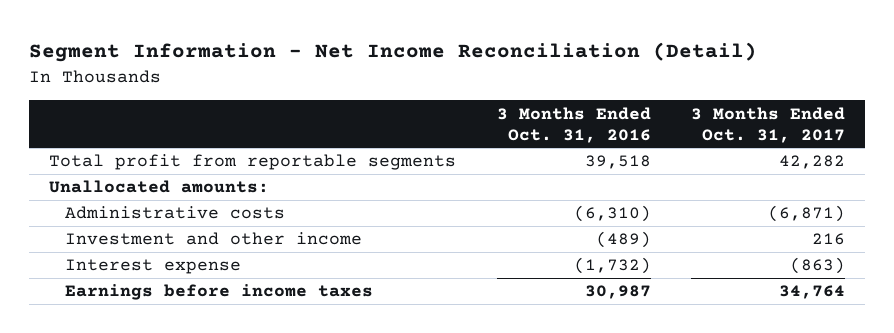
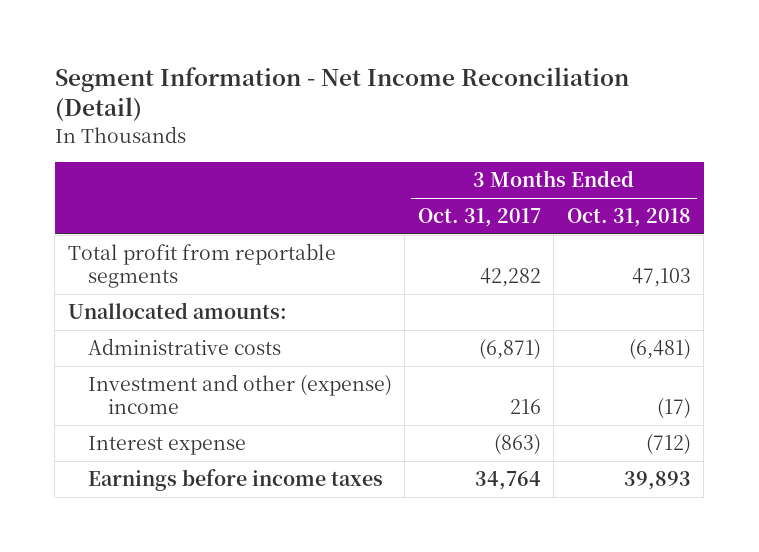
- | 3 Months Ended Oct. 31, 2016 | 3 Months Ended Oct. 31, 2017
+ | 3 Months Ended Oct. 31, 2017 | 3 Months Ended Oct. 31, 2018
- Investment and other income | (489) | 216
+ Investment and other (expense) income | 216 | (17)

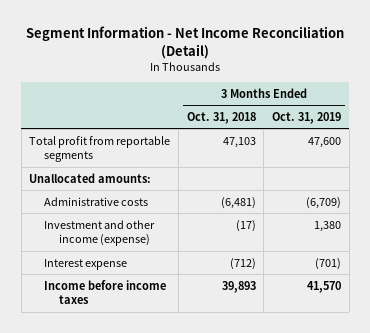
- | 3 Months Ended Oct. 31, 2017 | 3 Months Ended Oct. 31, 2018
+ | 3 Months Ended Oct. 31, 2018 | 3 Months Ended Oct. 31, 2019
- Investment and other (expense) income | 216 | (17)
+ Investment and other income (expense) | (17) | 1,380
- Earnings before income taxes | 34,764 | 39,893
+ Income before income taxes | 39,893 | 41,570

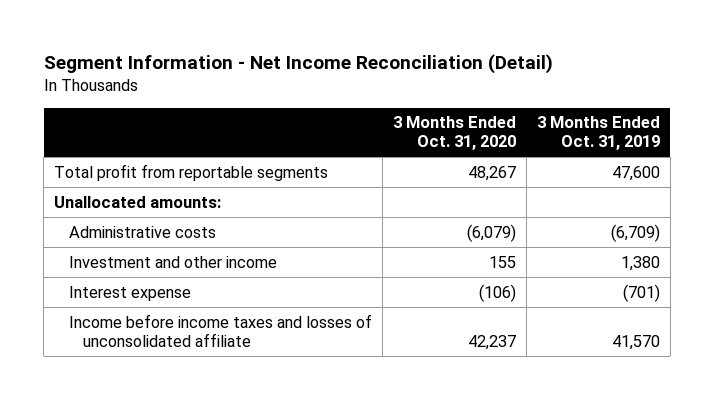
- | 3 Months Ended Oct. 31, 2018 | 3 Months Ended Oct. 31, 2019
+ | 3 Months Ended Oct. 31, 2020 | 3 Months Ended Oct. 31, 2019
- Investment and other income (expense) | (17) | 1,380
+ Investment and other income | 155 | 1,380
- Income before income taxes | 39,893 | 41,570
+ Income before income taxes and losses of unconsolidated affiliate | 42,237 | 41,570

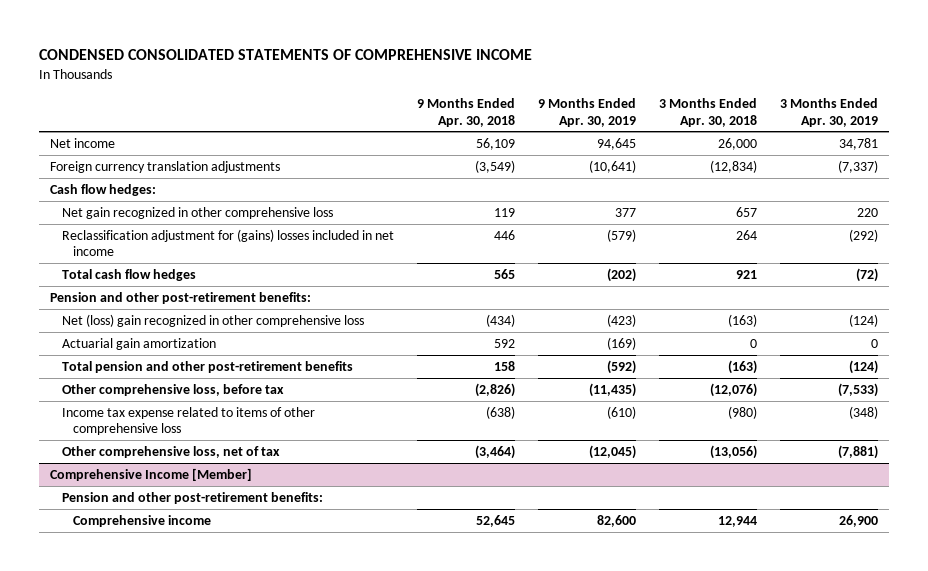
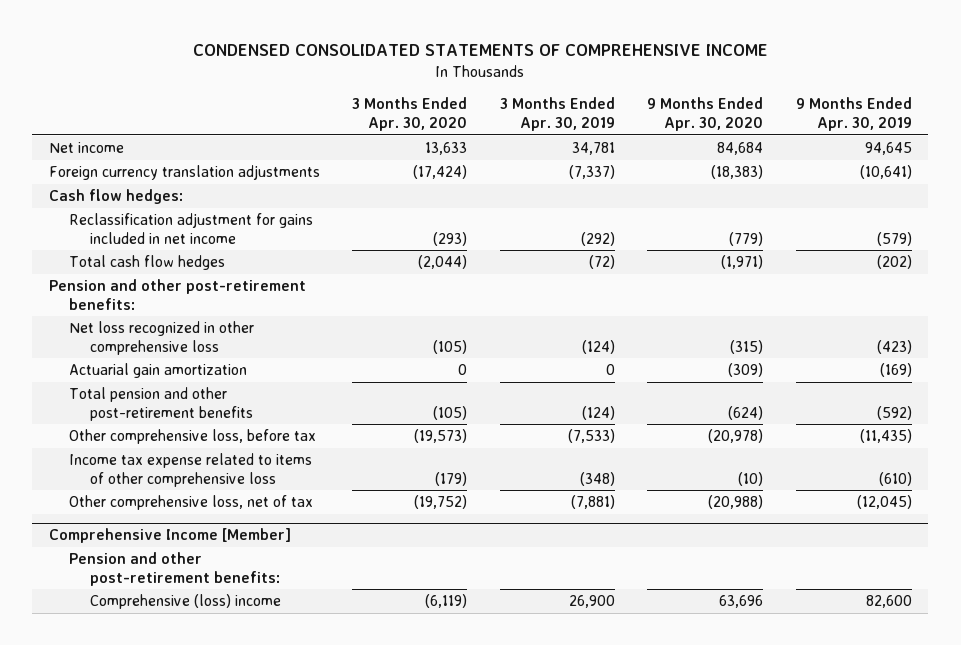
- | 9 Months Ended Apr. 30, 2018 | 9 Months Ended Apr. 30, 2019 | 3 Months Ended Apr. 30, 2018 | 3 Months Ended Apr. 30, 2019
+ | 3 Months Ended Apr. 30, 2020 | 3 Months Ended Apr. 30, 2019 | 9 Months Ended Apr. 30, 2020 | 9 Months Ended Apr. 30, 2019
- Net gain recognized in other comprehensive loss | 119 | 377 | 657 | 220
- Reclassification adjustment for (gains) losses included in net income | 446 | (579) | 264 | (292)
+ Reclassification adjustment for gains included in net income | (293) | (292) | (779) | (579)
- Net (loss) gain recognized in other comprehensive loss | (434) | (423) | (163) | (124)
+ Net loss recognized in other comprehensive loss | (105) | (124) | (315) | (423)
@ Comprehensive Income [Member]
- Comprehensive income | 52,645 | 82,600 | 12,944 | 26,900
+ Comprehensive (loss) income | (6,119) | 26,900 | 63,696 | 82,600

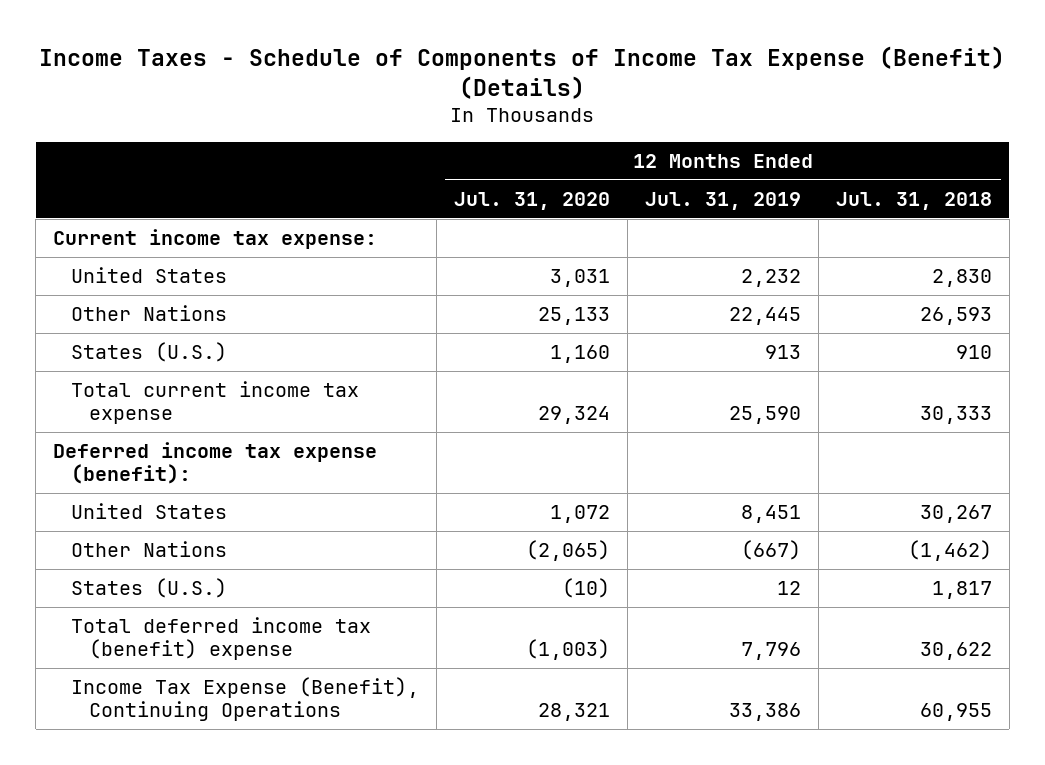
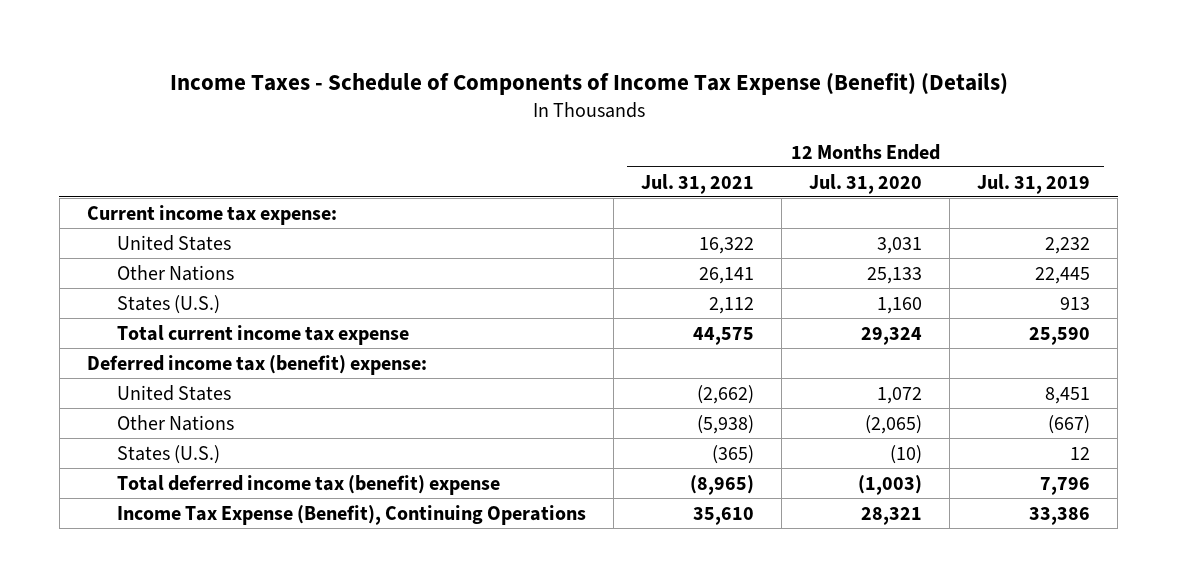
- | 12 Months Ended Jul. 31, 2020 | 12 Months Ended Jul. 31, 2019 | 12 Months Ended Jul. 31, 2018
+ | 12 Months Ended Jul. 31, 2021 | 12 Months Ended Jul. 31, 2020 | 12 Months Ended Jul. 31, 2019
- Deferred income tax expense (benefit):
+ Deferred income tax (benefit) expense:

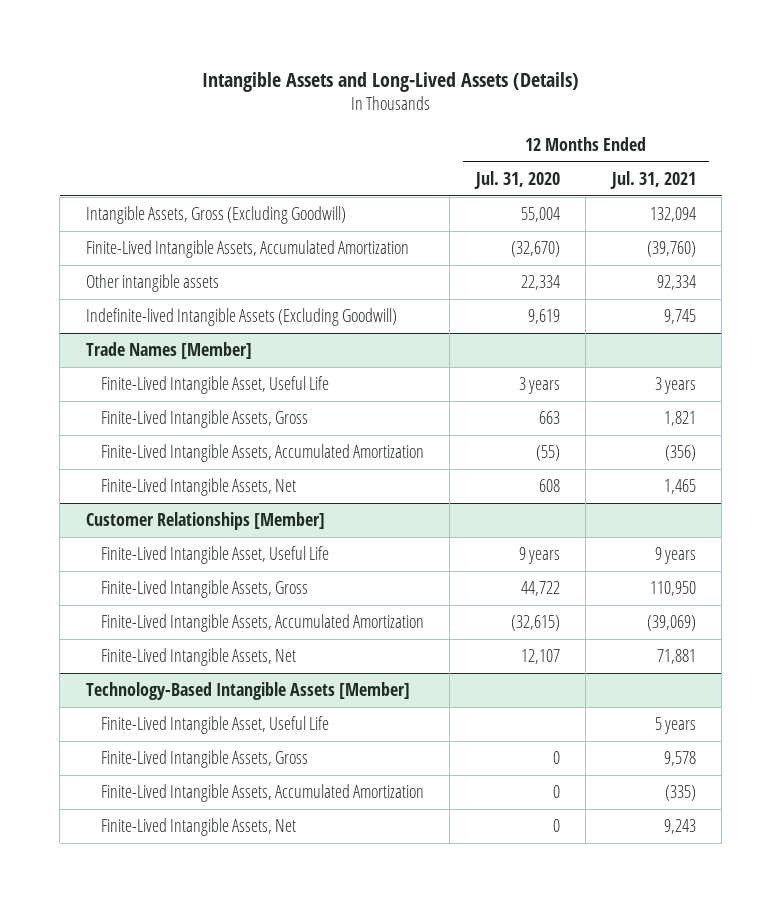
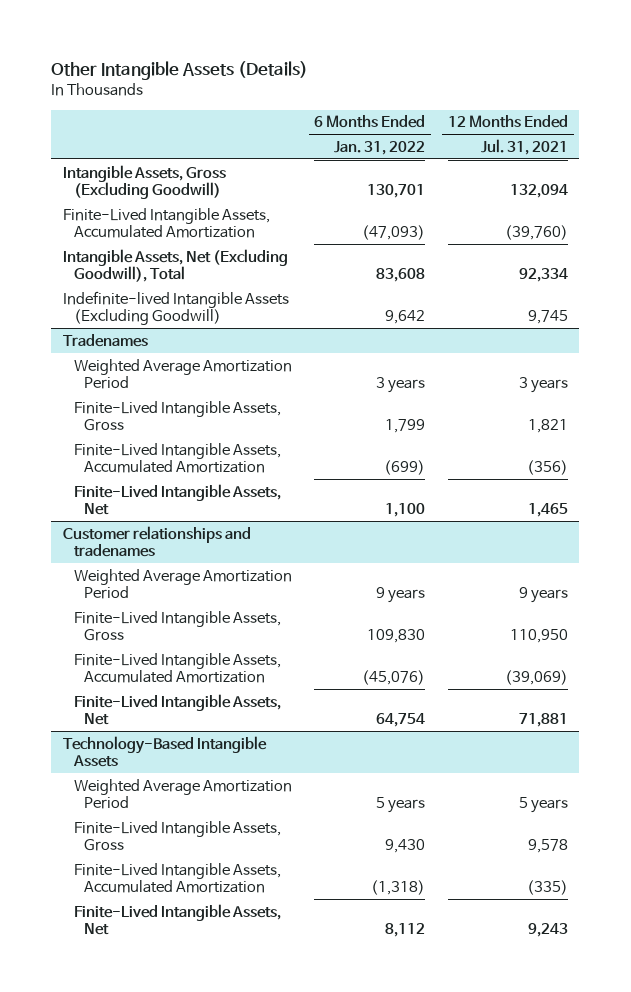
- Intangible Assets and Long-Lived Assets (Details)
+ Other Intangible Assets (Details)
- | 12 Months Ended Jul. 31, 2020 | 12 Months Ended Jul. 31, 2021
+ | 6 Months Ended Jan. 31, 2022 | 12 Months Ended Jul. 31, 2021
- Other intangible assets | 22,334 | 92,334
+ Intangible Assets, Net (Excluding Goodwill), Total | 83,608 | 92,334
- Trade Names [Member]
- Finite-Lived Intangible Asset, Useful Life | 3 years | 3 years
+ Tradenames
+ Weighted Average Amortization Period | 3 years | 3 years
- Customer Relationships [Member]
- Finite-Lived Intangible Asset, Useful Life | 9 years | 9 years
+ Customer relationships and tradenames
+ Weighted Average Amortization Period | 9 years | 9 years
- Technology-Based Intangible Assets [Member]
- Finite-Lived Intangible Asset, Useful Life | | 5 years
+ Technology-Based Intangible Assets
+ Weighted Average Amortization Period | 5 years | 5 years

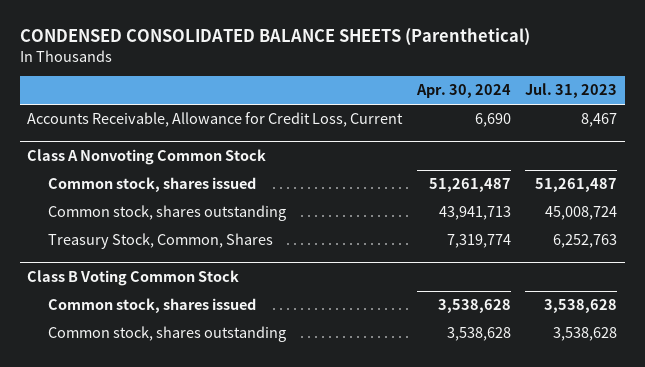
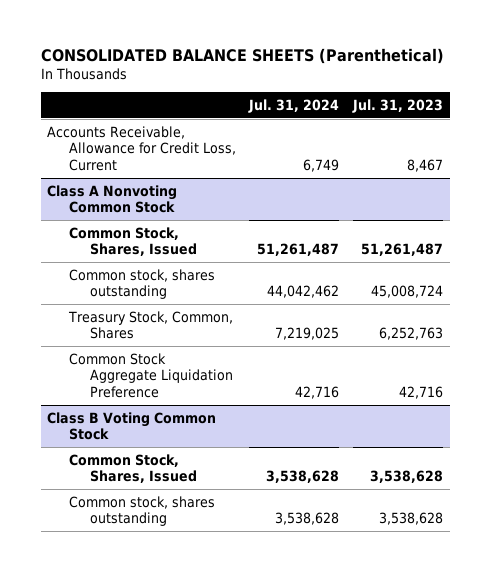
- CONDENSED CONSOLIDATED BALANCE SHEETS (Parenthetical)
+ CONSOLIDATED BALANCE SHEETS (Parenthetical)
- | Apr. 30, 2024 | Jul. 31, 2023
+ | Jul. 31, 2024 | Jul. 31, 2023
@ Class A Nonvoting Common Stock
- Common stock, shares issued | 51,261,487 | 51,261,487
+ Common Stock, Shares, Issued | 51,261,487 | 51,261,487
+ Common Stock Aggregate Liquidation Preference | 42,716 | 42,716
@ Class B Voting Common Stock
- Common stock, shares issued | 3,538,628 | 3,538,628
+ Common Stock, Shares, Issued | 3,538,628 | 3,538,628

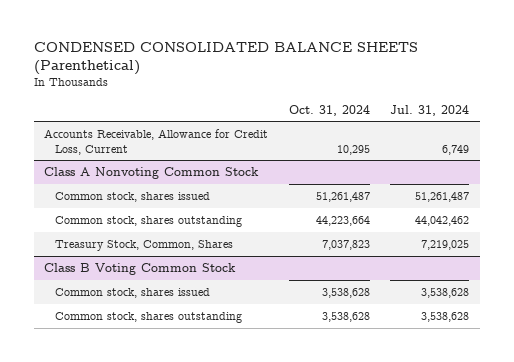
- CONSOLIDATED BALANCE SHEETS (Parenthetical)
+ CONDENSED CONSOLIDATED BALANCE SHEETS (Parenthetical)
- | Jul. 31, 2024 | Jul. 31, 2023
+ | Oct. 31, 2024 | Jul. 31, 2024
@ Class A Nonvoting Common Stock
- Common Stock, Shares, Issued | 51,261,487 | 51,261,487
+ Common stock, shares issued | 51,261,487 | 51,261,487
- Common Stock Aggregate Liquidation Preference | 42,716 | 42,716
@ Class B Voting Common Stock
- Common Stock, Shares, Issued | 3,538,628 | 3,538,628
+ Common stock, shares issued | 3,538,628 | 3,538,628

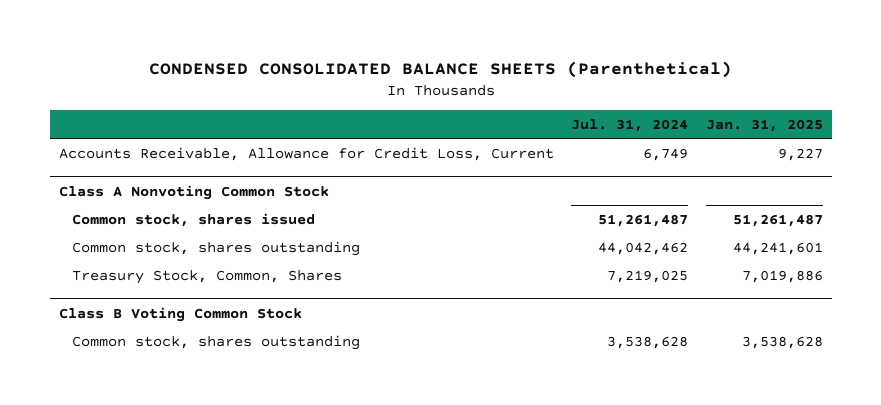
- | Oct. 31, 2024 | Jul. 31, 2024
+ | Jul. 31, 2024 | Jan. 31, 2025
@ Class B Voting Common Stock
- Common stock, shares issued | 3,538,628 | 3,538,628

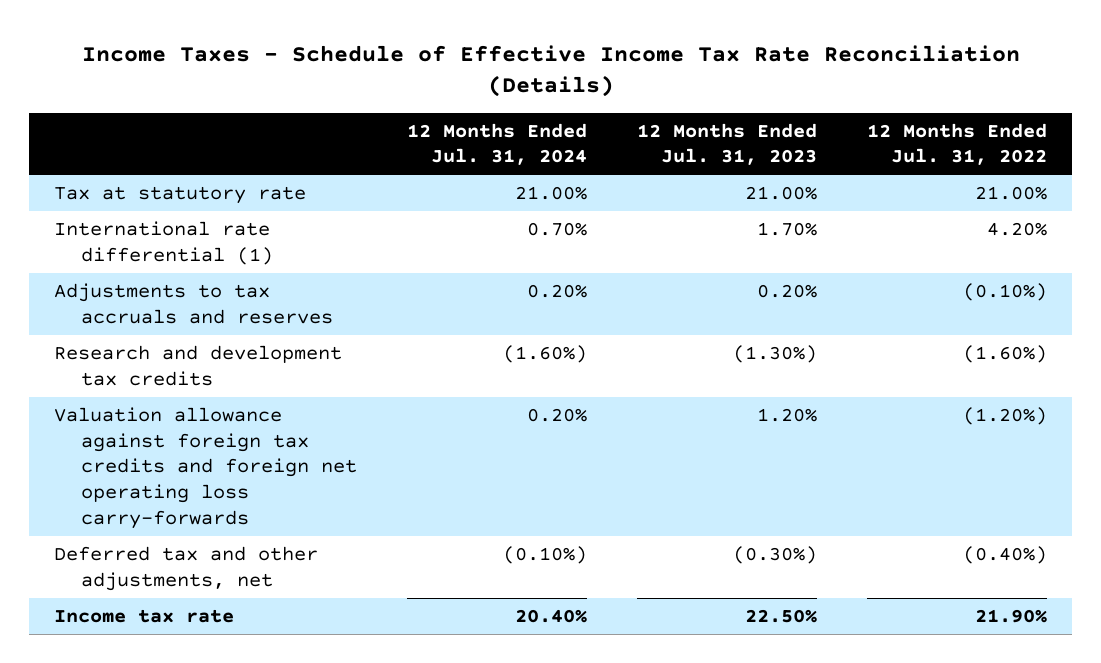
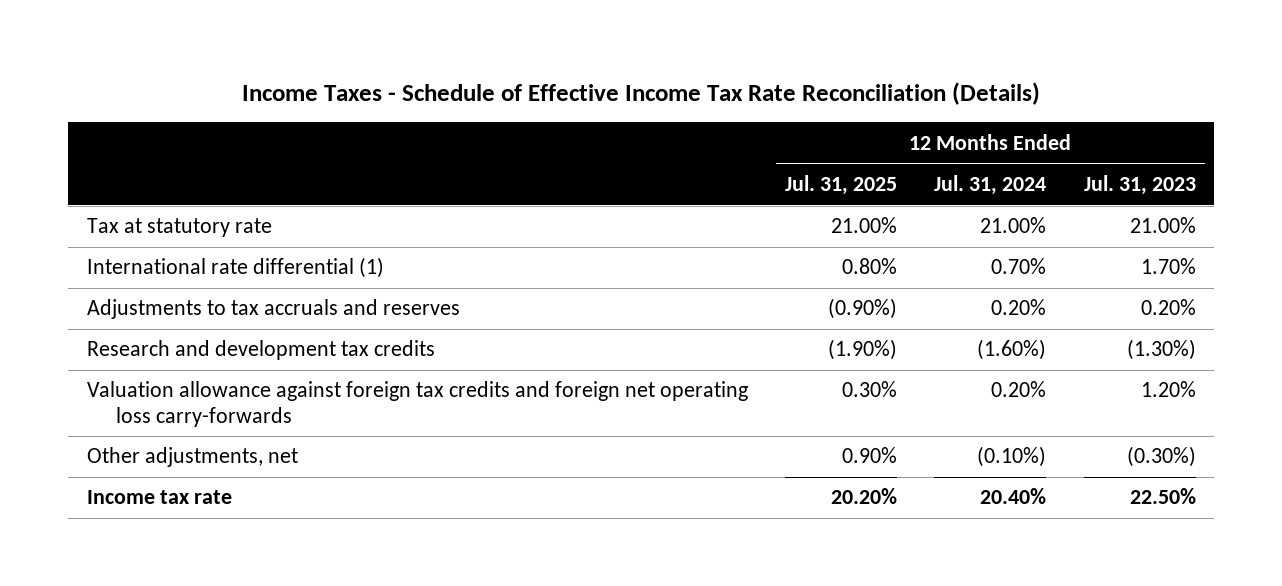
- | 12 Months Ended Jul. 31, 2024 | 12 Months Ended Jul. 31, 2023 | 12 Months Ended Jul. 31, 2022
+ | 12 Months Ended Jul. 31, 2025 | 12 Months Ended Jul. 31, 2024 | 12 Months Ended Jul. 31, 2023
- Deferred tax and other adjustments, net | (0.10%) | (0.30%) | (0.40%)
+ Other adjustments, net | 0.90% | (0.10%) | (0.30%)

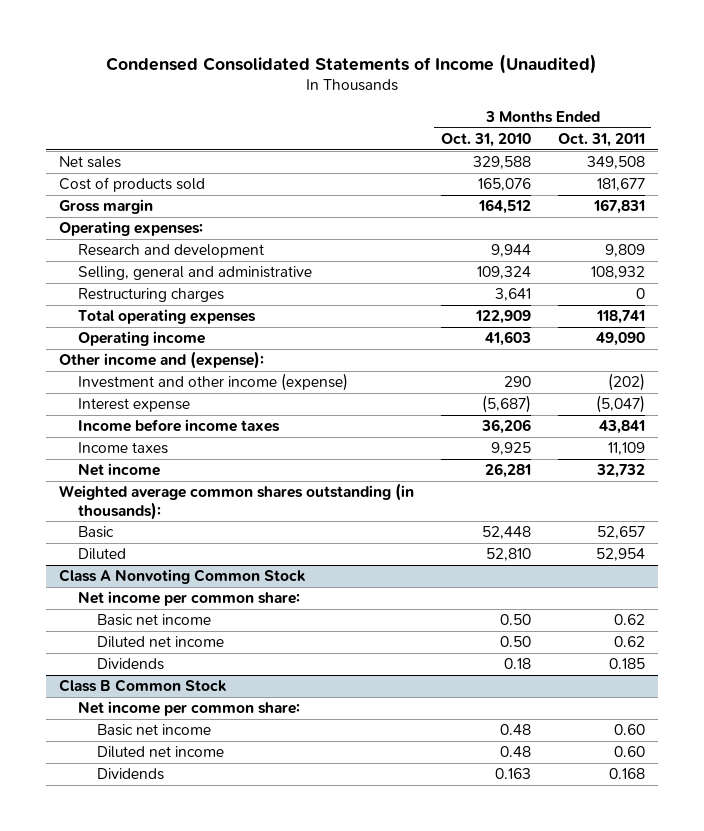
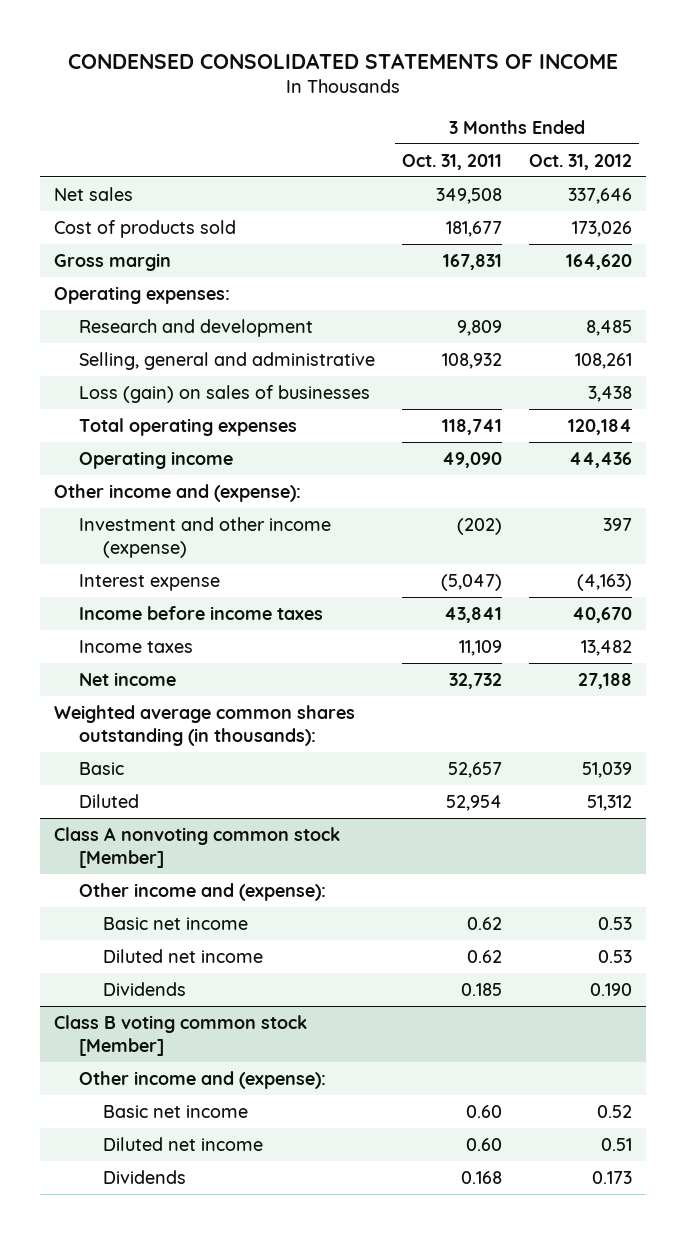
- Condensed Consolidated Statements of Income (Unaudited)
+ CONDENSED CONSOLIDATED STATEMENTS OF INCOME
- | 3 Months Ended Oct. 31, 2010 | 3 Months Ended Oct. 31, 2011
+ | 3 Months Ended Oct. 31, 2011 | 3 Months Ended Oct. 31, 2012
- Restructuring charges | 3,641 | 0
+ Loss (gain) on sales of businesses | | 3,438
- Class A Nonvoting Common Stock
- Net income per common share:
+ Class A nonvoting common stock [Member]
+ Other income and (expense):
- Class B Common Stock
- Net income per common share:
+ Class B voting common stock [Member]
+ Other income and (expense):

